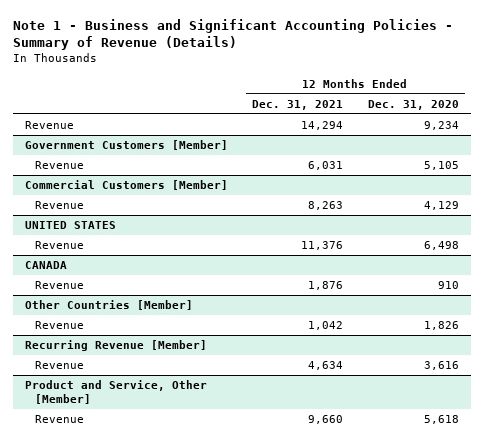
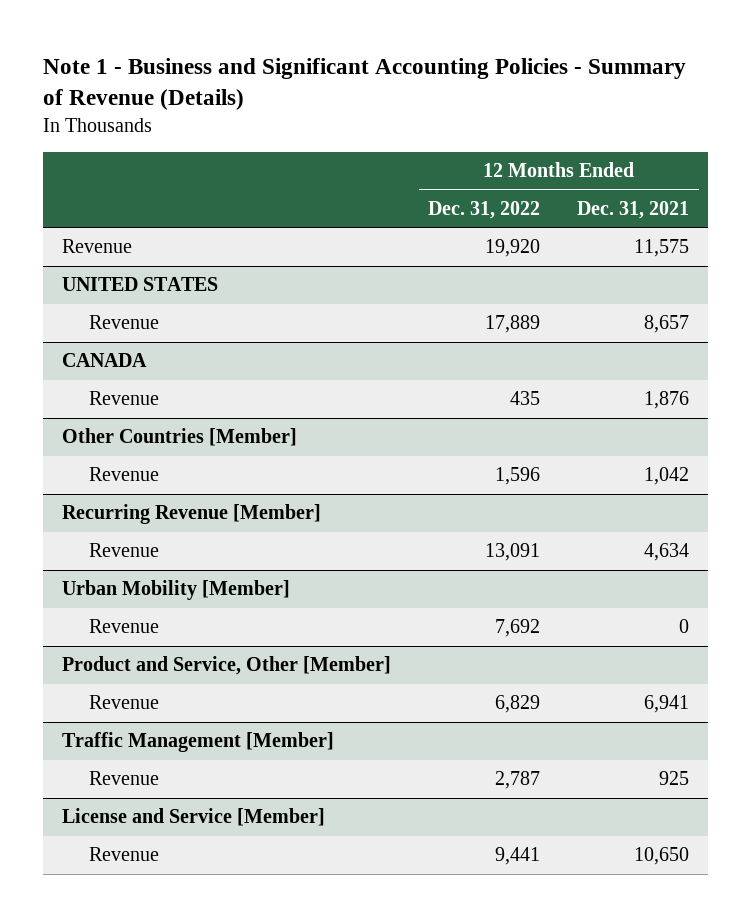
- | 12 Months Ended Dec. 31, 2021 | 12 Months Ended Dec. 31, 2020
+ | 12 Months Ended Dec. 31, 2022 | 12 Months Ended Dec. 31, 2021
- Revenue | 14,294 | 9,234
- Government Customers [Member]
- Revenue | 6,031 | 5,105
- Commercial Customers [Member]
- Revenue | 8,263 | 4,129
+ Revenue | 19,920 | 11,575
@ UNITED STATES
- Revenue | 11,376 | 6,498
+ Revenue | 17,889 | 8,657
+ Urban Mobility [Member]
+ Revenue | 7,692 | 0
@ Product and Service, Other [Member]
- Revenue | 9,660 | 5,618
+ Revenue | 6,829 | 6,941
+ Traffic Management [Member]
+ Revenue | 2,787 | 925
+ License and Service [Member]
+ Revenue | 9,441 | 10,650

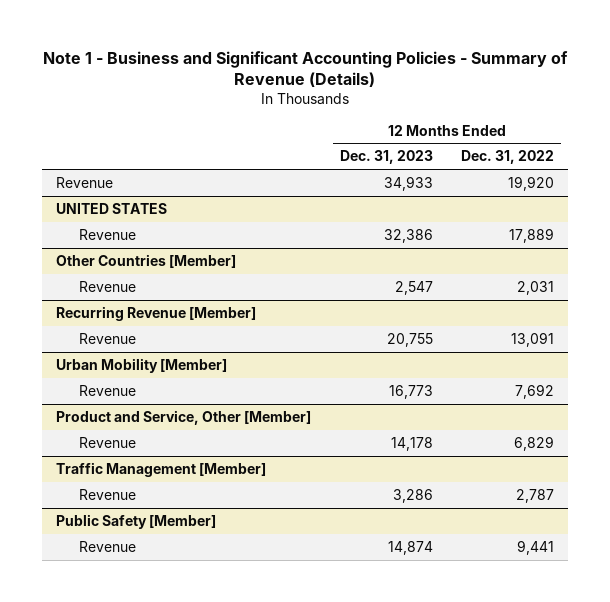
- | 12 Months Ended Dec. 31, 2022 | 12 Months Ended Dec. 31, 2021
+ | 12 Months Ended Dec. 31, 2023 | 12 Months Ended Dec. 31, 2022
- CANADA
- Revenue | 435 | 1,876
@ Other Countries [Member]
- Revenue | 1,596 | 1,042
+ Revenue | 2,547 | 2,031
- License and Service [Member]
+ Public Safety [Member]

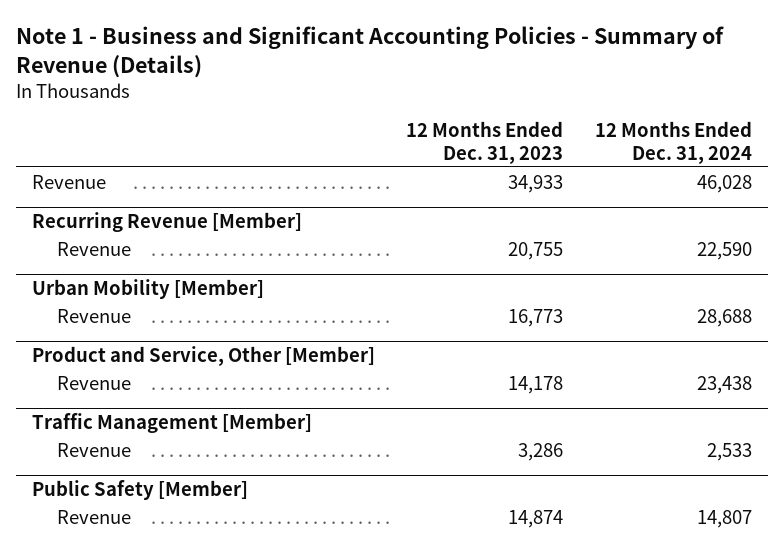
- | 12 Months Ended Dec. 31, 2023 | 12 Months Ended Dec. 31, 2022
+ | 12 Months Ended Dec. 31, 2023 | 12 Months Ended Dec. 31, 2024
- UNITED STATES
- Revenue | 32,386 | 17,889
- Other Countries [Member]
- Revenue | 2,547 | 2,031

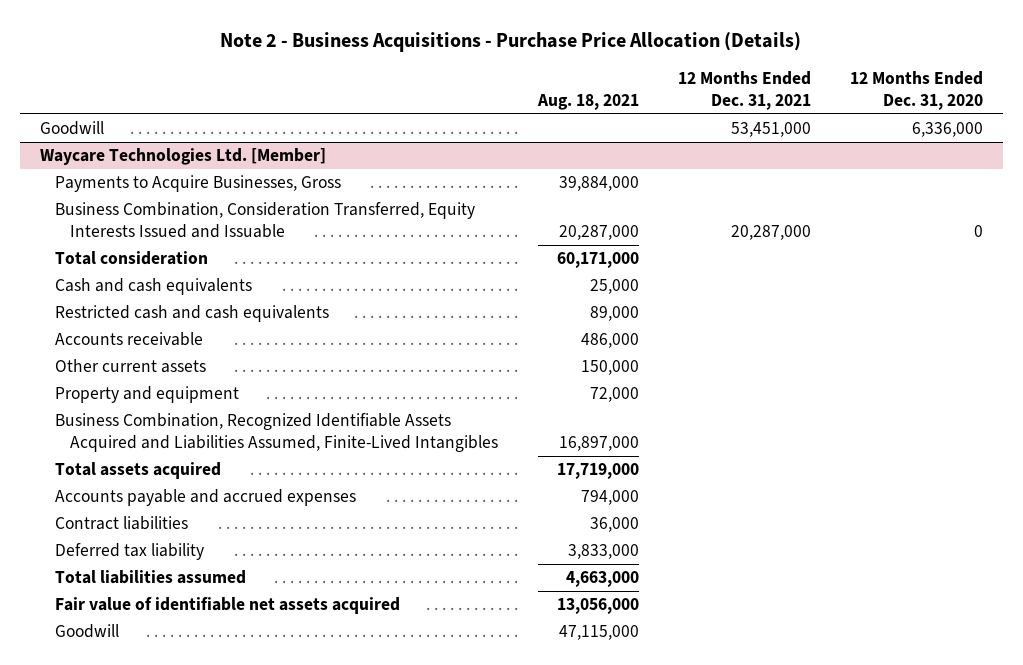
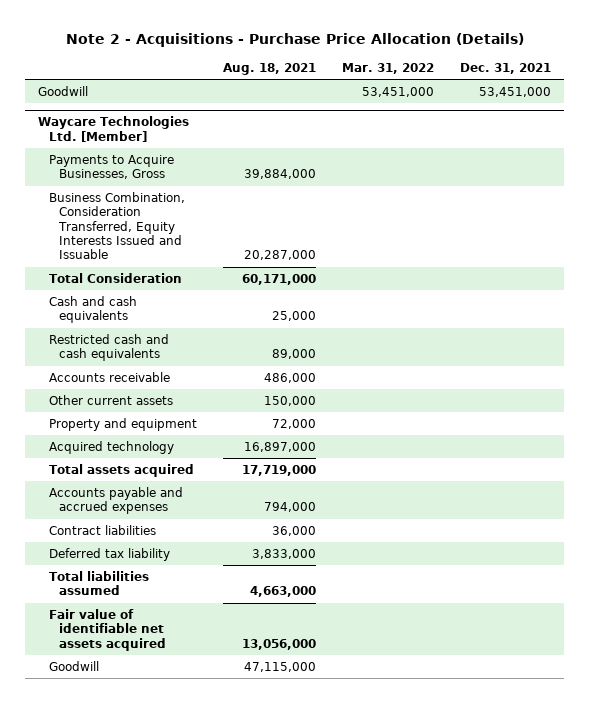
- Note 2 - Business Acquisitions - Purchase Price Allocation (Details)
+ Note 2 - Acquisitions - Purchase Price Allocation (Details)
- | Aug. 18, 2021 | 12 Months Ended Dec. 31, 2021 | 12 Months Ended Dec. 31, 2020
+ | Aug. 18, 2021 | Mar. 31, 2022 | Dec. 31, 2021
@ Waycare Technologies Ltd. [Member]
- Total consideration | 60,171,000 | |
+ Total Consideration | 60,171,000 | |
- Business Combination, Recognized Identifiable Assets Acquired and Liabilities Assumed, Finite-Lived Intangibles | 16,897,000 | |
+ Acquired technology | 16,897,000 | |

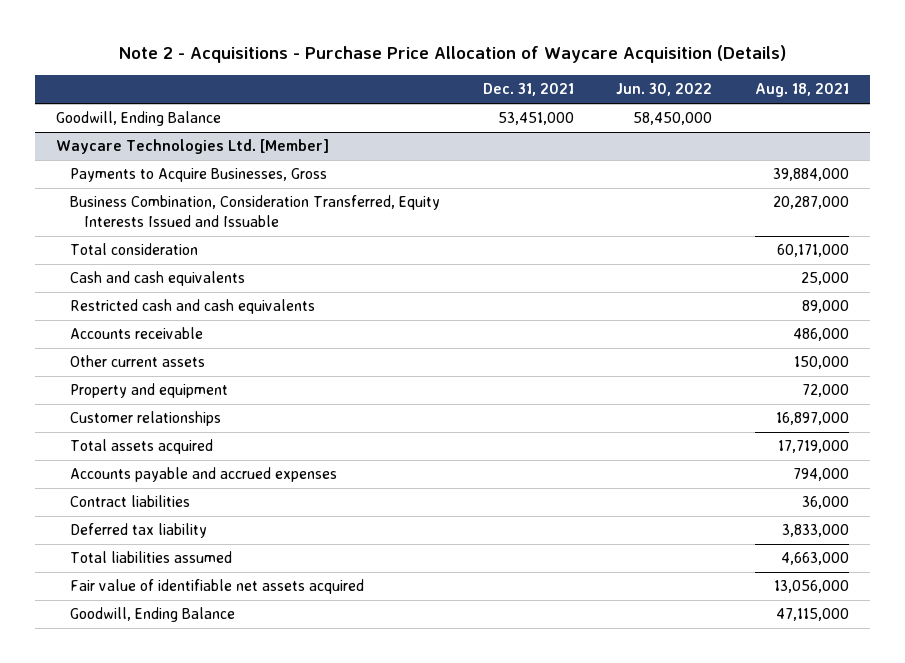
- Note 2 - Acquisitions - Purchase Price Allocation (Details)
+ Note 2 - Acquisitions - Purchase Price Allocation of Waycare Acquisition (Details)
- | Aug. 18, 2021 | Mar. 31, 2022 | Dec. 31, 2021
+ | Dec. 31, 2021 | Jun. 30, 2022 | Aug. 18, 2021
- Goodwill | | 53,451,000 | 53,451,000
+ Goodwill, Ending Balance | 53,451,000 | 58,450,000 |
@ Waycare Technologies Ltd. [Member]
- Total Consideration | 60,171,000 | |
+ Total consideration | | | 60,171,000
- Acquired technology | 16,897,000 | |
+ Customer relationships | | | 16,897,000
- Goodwill | 47,115,000 | |
+ Goodwill, Ending Balance | | | 47,115,000

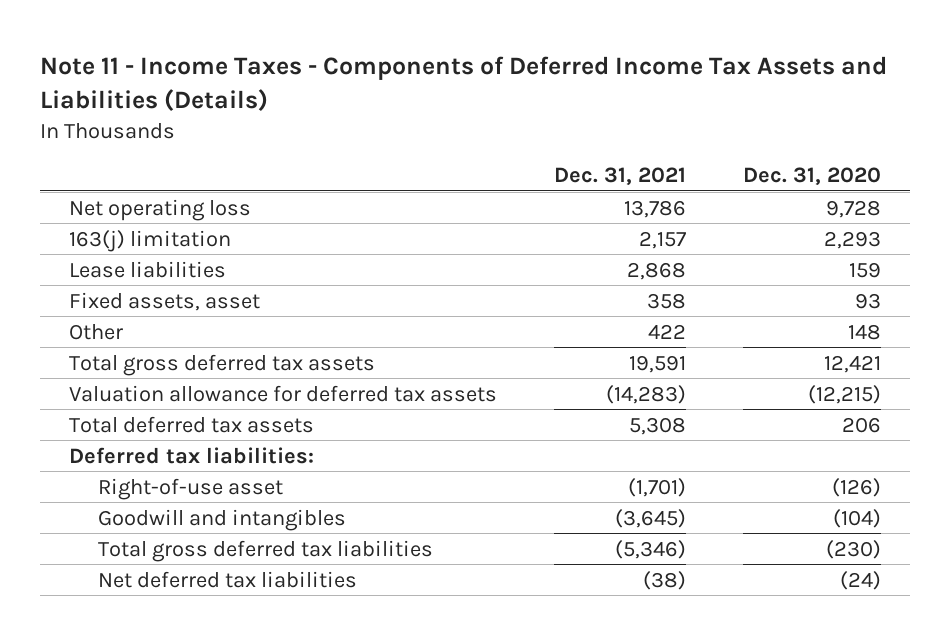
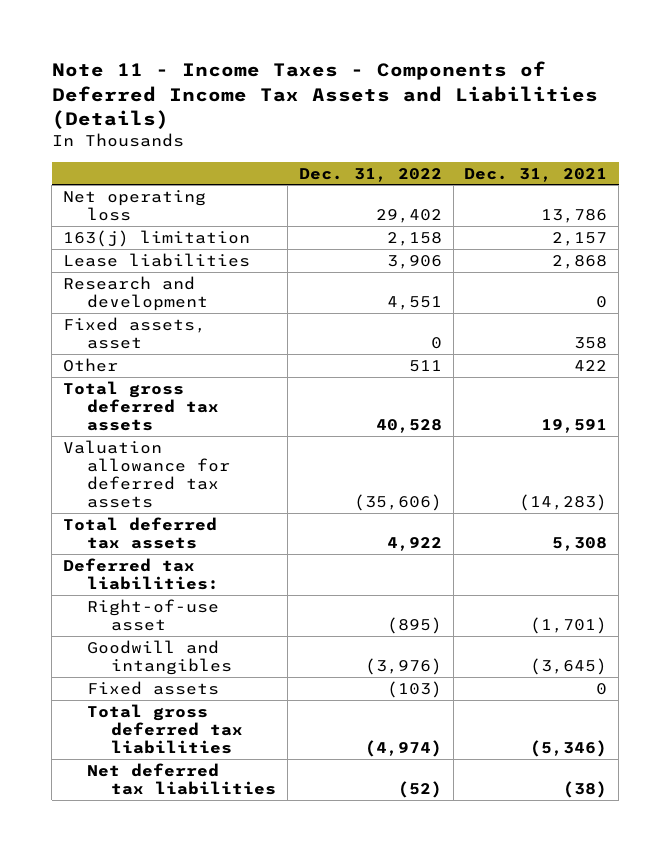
- | Dec. 31, 2021 | Dec. 31, 2020
+ | Dec. 31, 2022 | Dec. 31, 2021
+ Research and development | 4,551 | 0
+ Fixed assets | (103) | 0

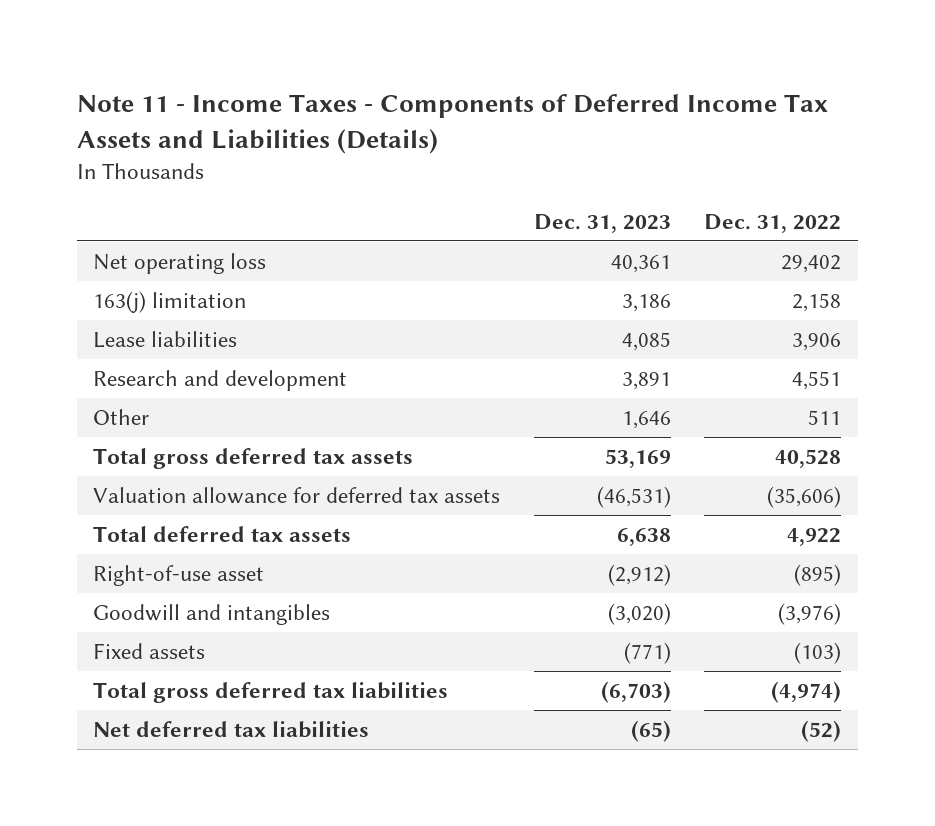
- | Dec. 31, 2022 | Dec. 31, 2021
+ | Dec. 31, 2023 | Dec. 31, 2022
- Fixed assets, asset | 0 | 358
- Deferred tax liabilities:

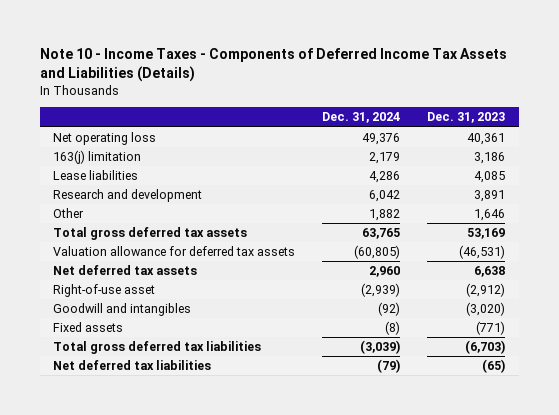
- Note 11 - Income Taxes - Components of Deferred Income Tax Assets and Liabilities (Details)
+ Note 10 - Income Taxes - Components of Deferred Income Tax Assets and Liabilities (Details)
- | Dec. 31, 2023 | Dec. 31, 2022
+ | Dec. 31, 2024 | Dec. 31, 2023
- Total deferred tax assets | 6,638 | 4,922
+ Net deferred tax assets | 2,960 | 6,638

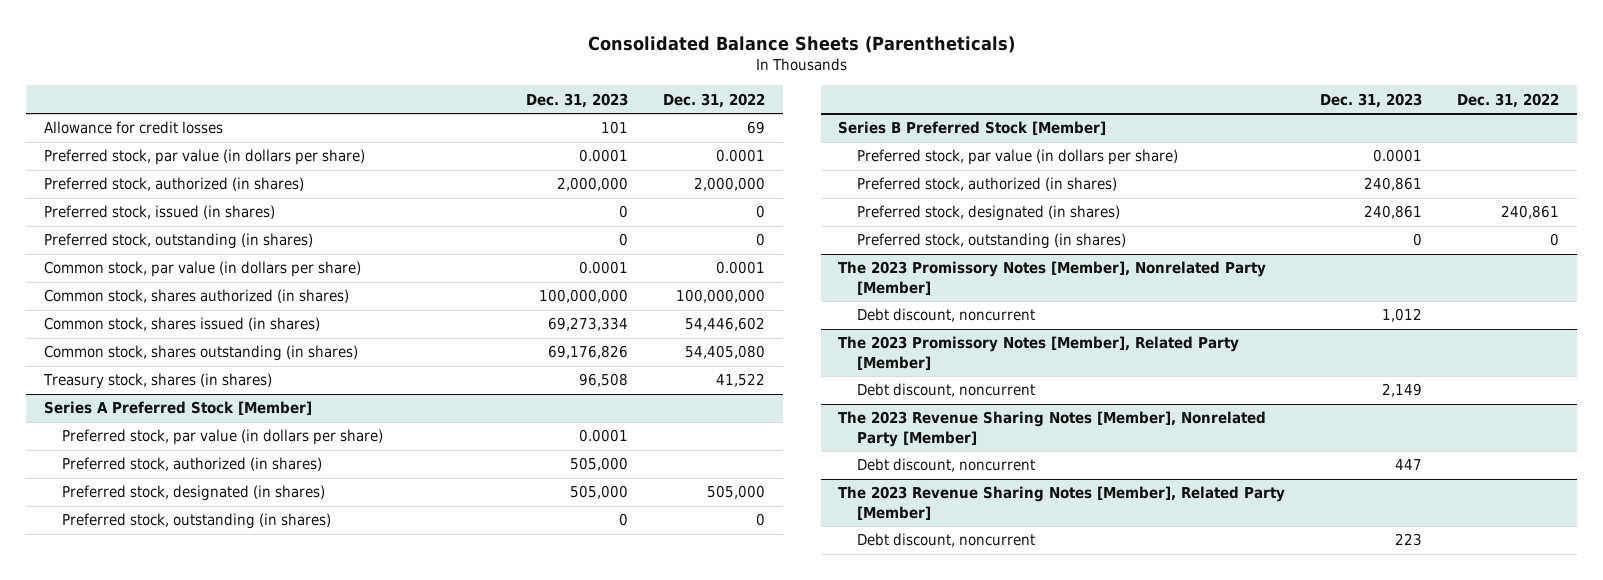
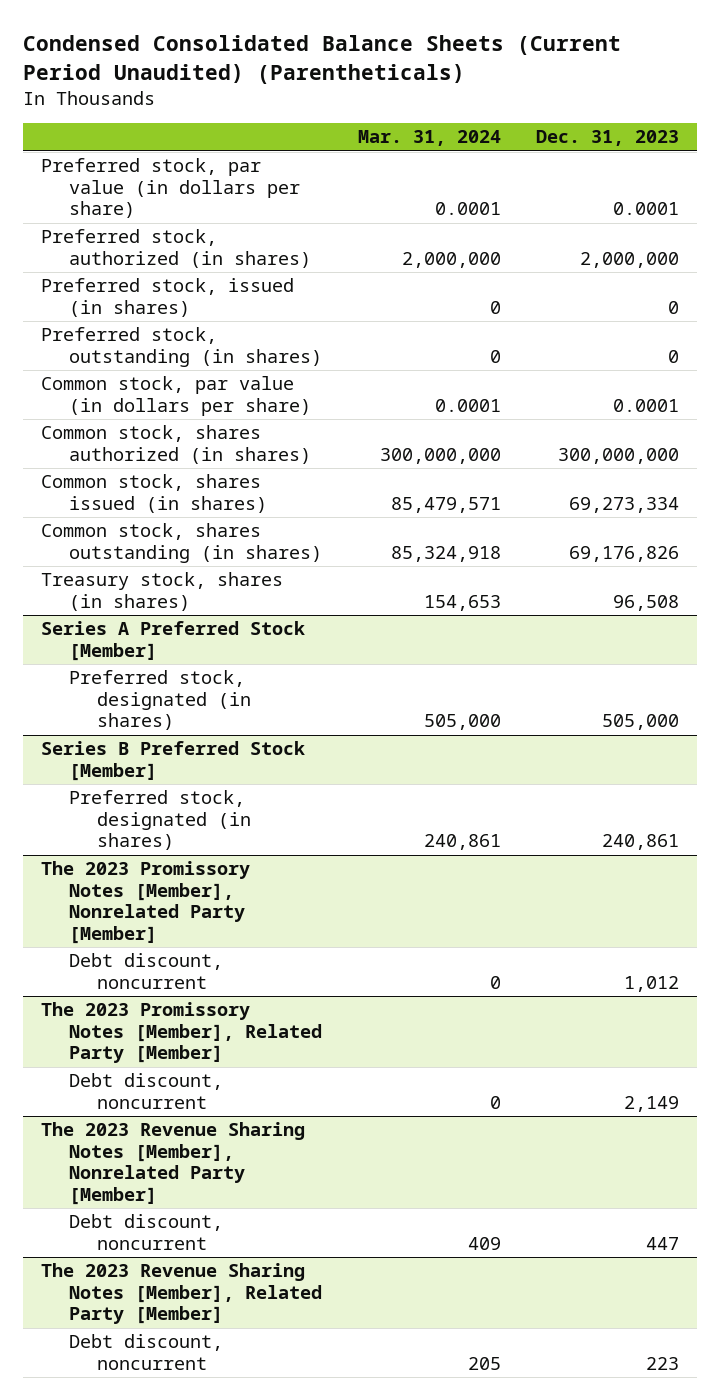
- Consolidated Balance Sheets (Parentheticals)
+ Condensed Consolidated Balance Sheets (Current Period Unaudited) (Parentheticals)
- | Dec. 31, 2023 | Dec. 31, 2022
+ | Mar. 31, 2024 | Dec. 31, 2023
- Allowance for credit losses | 101 | 69
- Common stock, shares authorized (in shares) | 100,000,000 | 100,000,000
+ Common stock, shares authorized (in shares) | 300,000,000 | 300,000,000
@ Series A Preferred Stock [Member]
- Preferred stock, par value (in dollars per share) | 0.0001 |
- Preferred stock, authorized (in shares) | 505,000 |
- Preferred stock, outstanding (in shares) | 0 | 0
@ Series B Preferred Stock [Member]
- Preferred stock, par value (in dollars per share) | 0.0001 |
- Preferred stock, authorized (in shares) | 240,861 |
- Preferred stock, outstanding (in shares) | 0 | 0

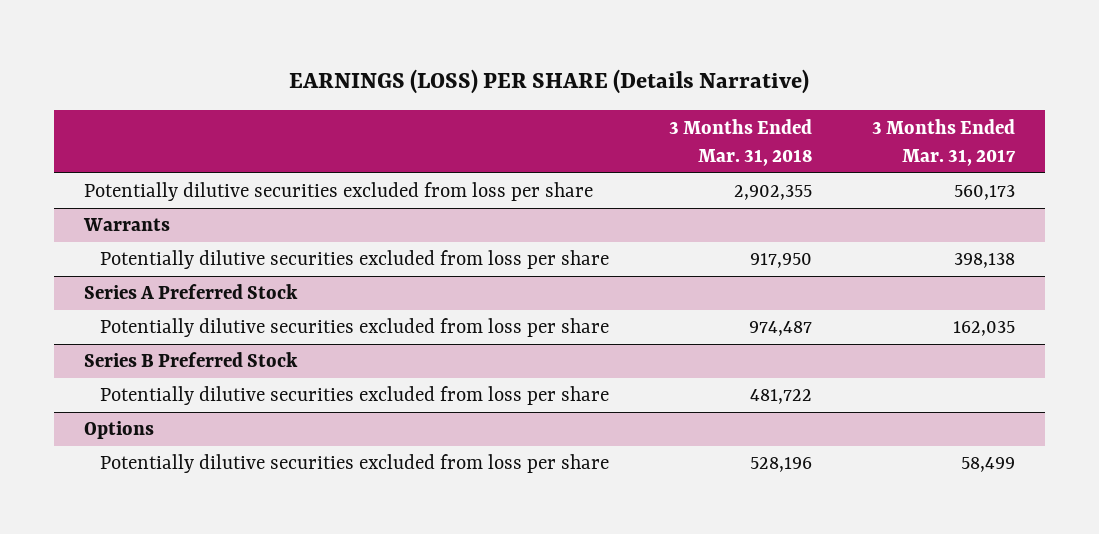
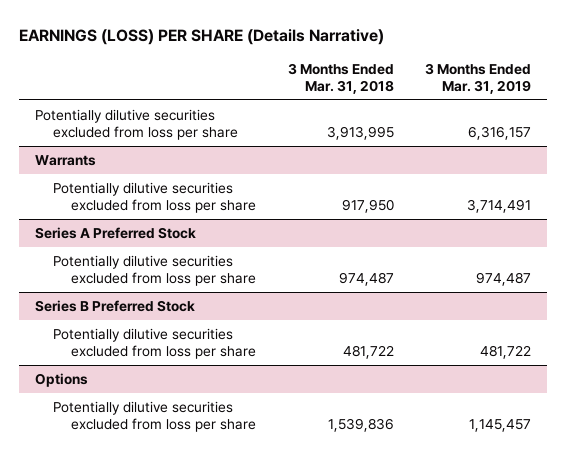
- | 3 Months Ended Mar. 31, 2018 | 3 Months Ended Mar. 31, 2017
+ | 3 Months Ended Mar. 31, 2018 | 3 Months Ended Mar. 31, 2019
- Potentially dilutive securities excluded from loss per share | 2,902,355 | 560,173
+ Potentially dilutive securities excluded from loss per share | 3,913,995 | 6,316,157
@ Options
- Potentially dilutive securities excluded from loss per share | 528,196 | 58,499
+ Potentially dilutive securities excluded from loss per share | 1,539,836 | 1,145,457

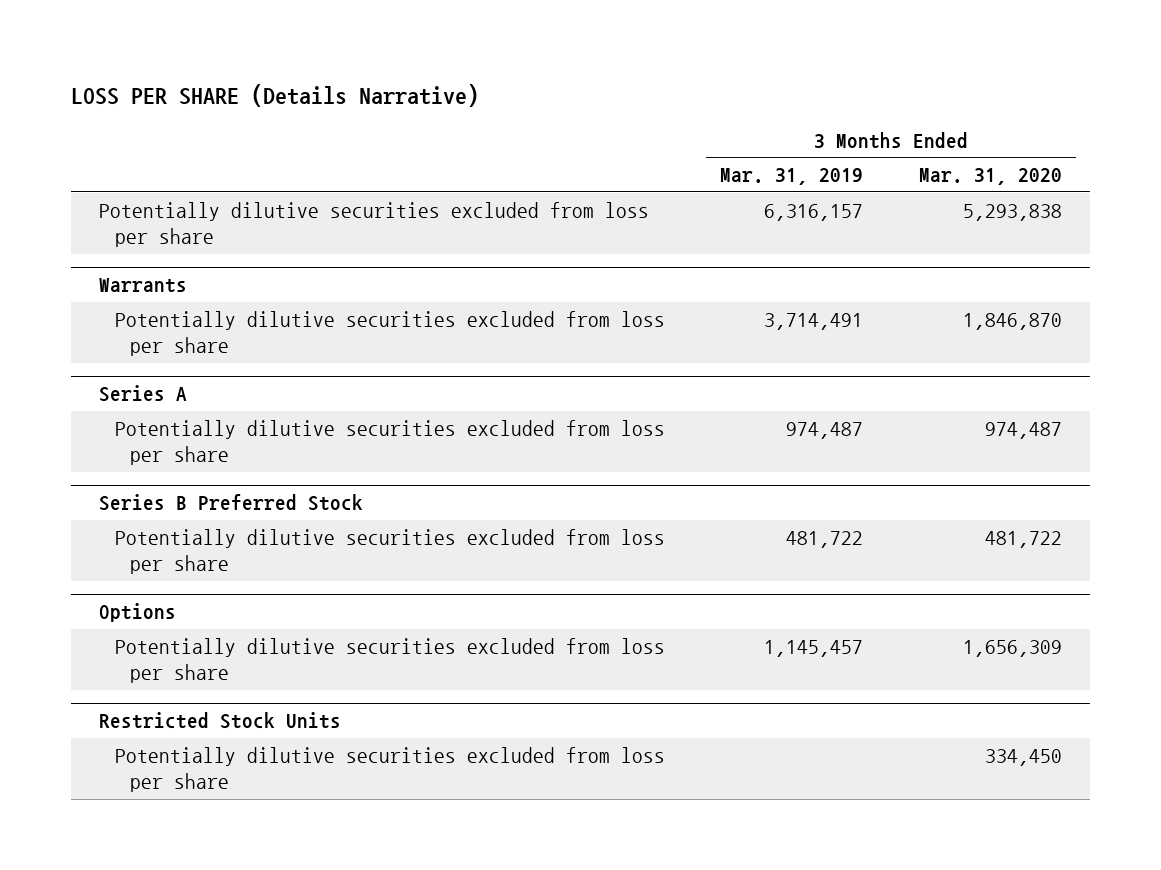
- EARNINGS (LOSS) PER SHARE (Details Narrative)
+ LOSS PER SHARE (Details Narrative)
- | 3 Months Ended Mar. 31, 2018 | 3 Months Ended Mar. 31, 2019
+ | 3 Months Ended Mar. 31, 2019 | 3 Months Ended Mar. 31, 2020
- Series A Preferred Stock
+ Series A
+ Restricted Stock Units
+ Potentially dilutive securities excluded from loss per share | | 334,450

